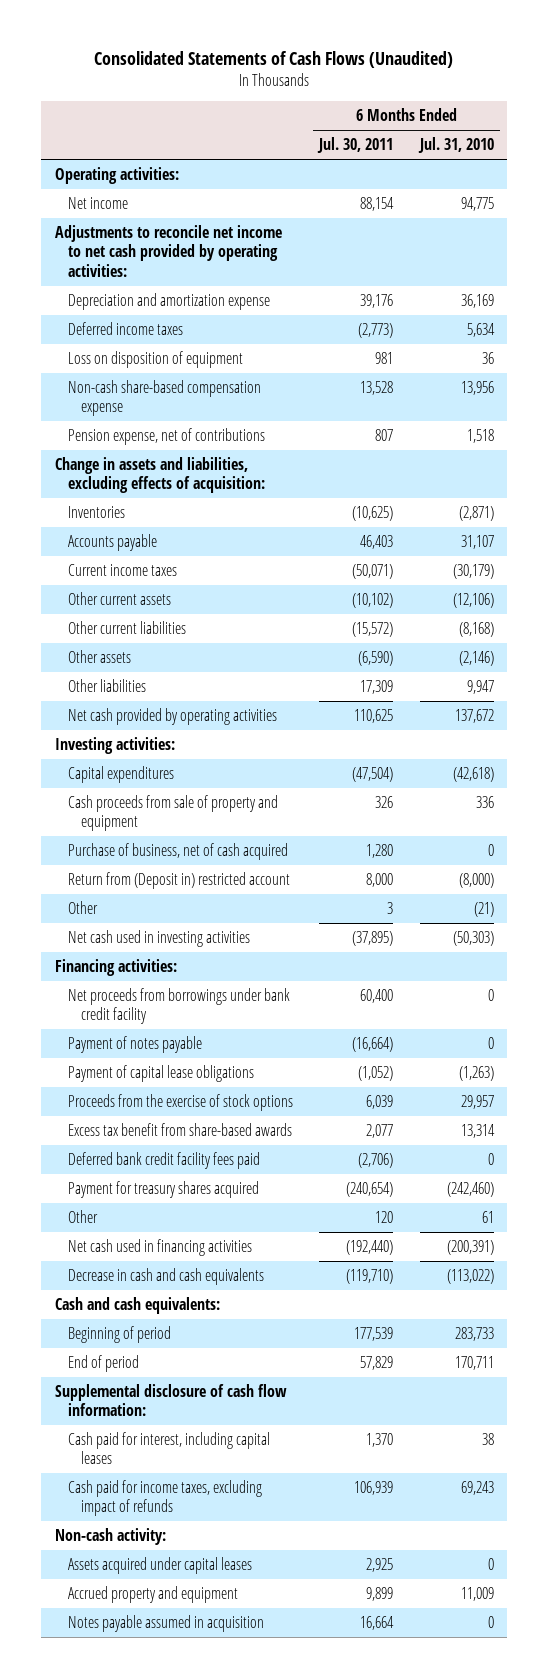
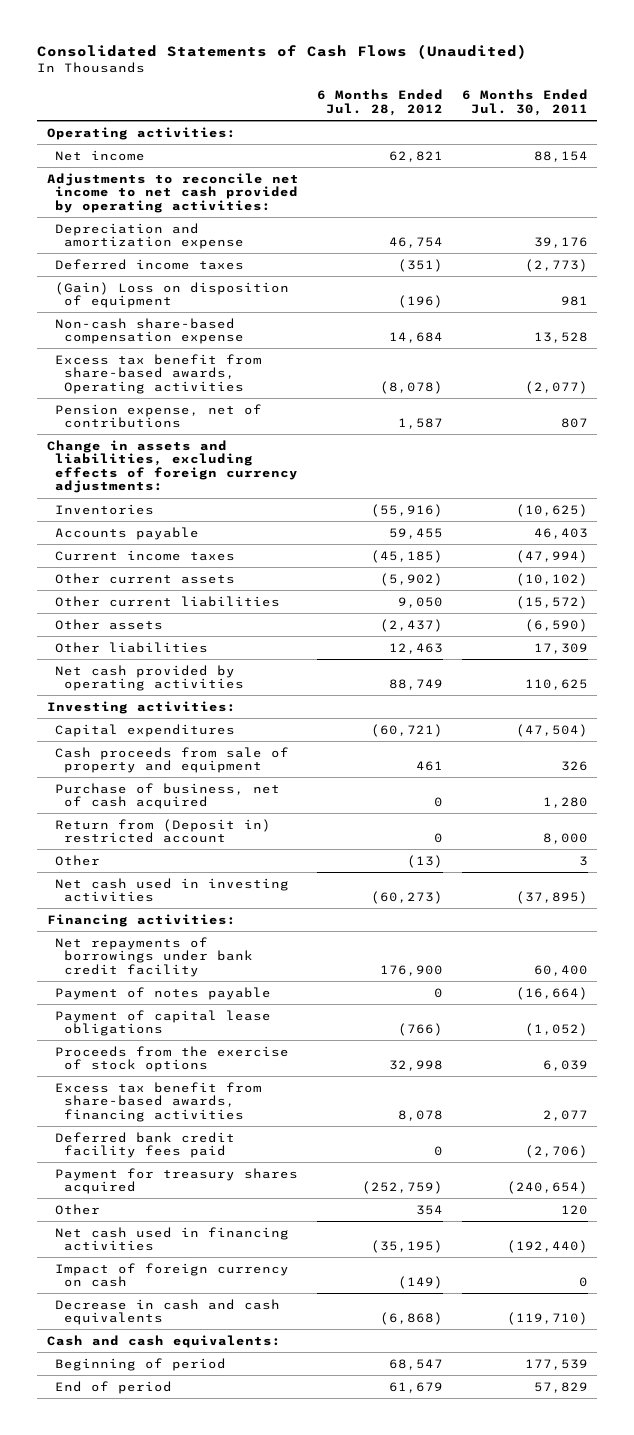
- | 6 Months Ended Jul. 30, 2011 | 6 Months Ended Jul. 31, 2010
+ | 6 Months Ended Jul. 28, 2012 | 6 Months Ended Jul. 30, 2011
- Loss on disposition of equipment | 981 | 36
+ (Gain) Loss on disposition of equipment | (196) | 981
+ Excess tax benefit from share-based awards, Operating activities | (8,078) | (2,077)
- Change in assets and liabilities, excluding effects of acquisition:
+ Change in assets and liabilities, excluding effects of foreign currency adjustments:
- Current income taxes | (50,071) | (30,179)
+ Current income taxes | (45,185) | (47,994)
- Net proceeds from borrowings under bank credit facility | 60,400 | 0
+ Net repayments of borrowings under bank credit facility | 176,900 | 60,400
- Excess tax benefit from share-based awards | 2,077 | 13,314
+ Excess tax benefit from share-based awards, financing activities | 8,078 | 2,077
+ Impact of foreign currency on cash | (149) | 0
- Supplemental disclosure of cash flow information:
- Cash paid for interest, including capital leases | 1,370 | 38
- Cash paid for income taxes, excluding impact of refunds | 106,939 | 69,243
- Non-cash activity:
- Assets acquired under capital leases | 2,925 | 0
- Accrued property and equipment | 9,899 | 11,009
- Notes payable assumed in acquisition | 16,664 | 0

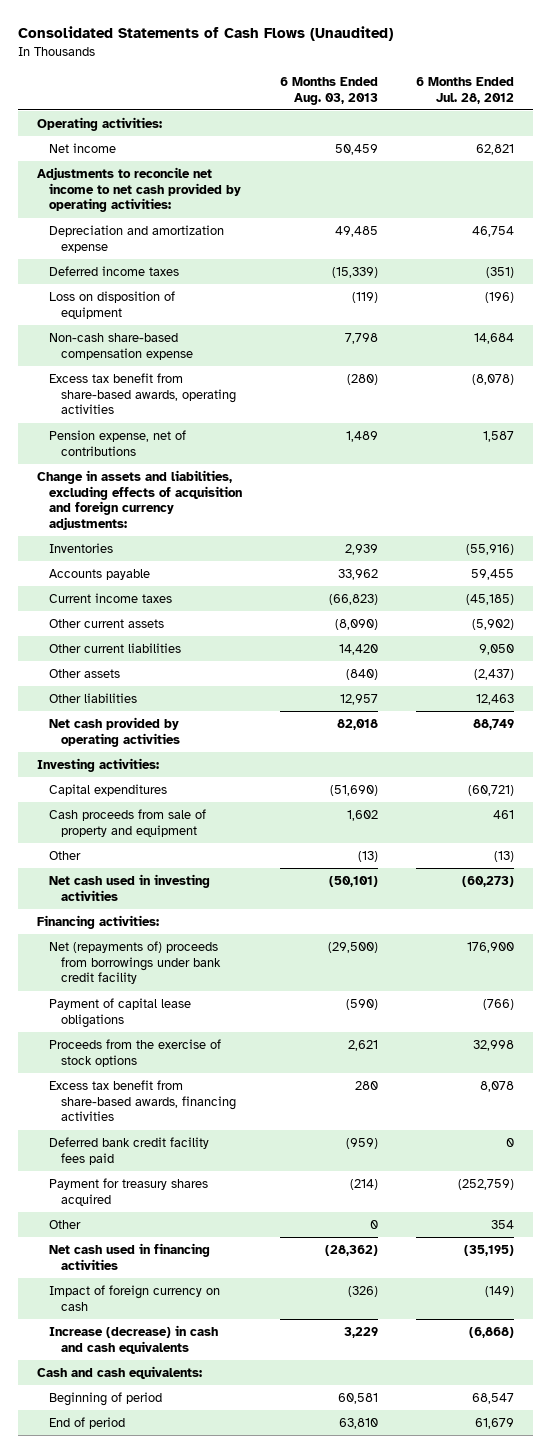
- | 6 Months Ended Jul. 28, 2012 | 6 Months Ended Jul. 30, 2011
+ | 6 Months Ended Aug. 03, 2013 | 6 Months Ended Jul. 28, 2012
- (Gain) Loss on disposition of equipment | (196) | 981
+ Loss on disposition of equipment | (119) | (196)
- Excess tax benefit from share-based awards, Operating activities | (8,078) | (2,077)
+ Excess tax benefit from share-based awards, operating activities | (280) | (8,078)
- Change in assets and liabilities, excluding effects of foreign currency adjustments:
+ Change in assets and liabilities, excluding effects of acquisition and foreign currency adjustments:
- Purchase of business, net of cash acquired | 0 | 1,280
- Return from (Deposit in) restricted account | 0 | 8,000
- Net repayments of borrowings under bank credit facility | 176,900 | 60,400
- Payment of notes payable | 0 | (16,664)
+ Net (repayments of) proceeds from borrowings under bank credit facility | (29,500) | 176,900
- Decrease in cash and cash equivalents | (6,868) | (119,710)
+ Increase (decrease) in cash and cash equivalents | 3,229 | (6,868)

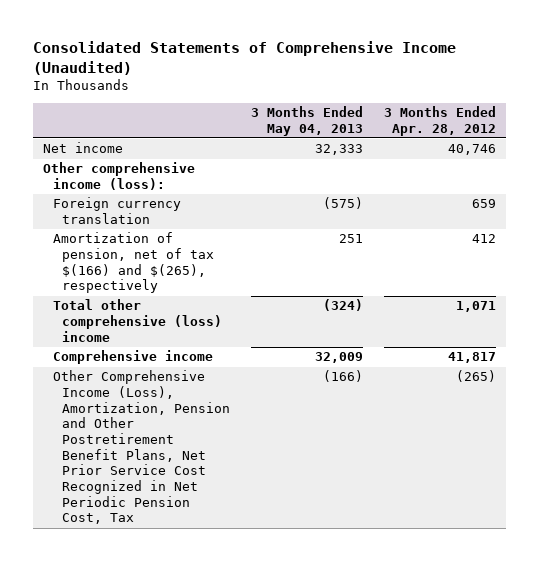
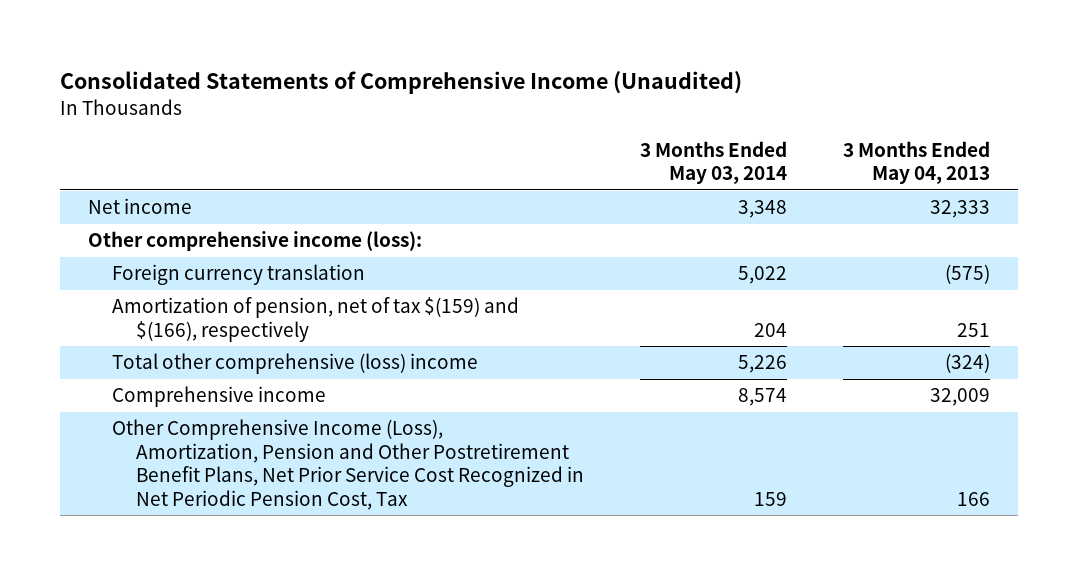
- | 3 Months Ended May 04, 2013 | 3 Months Ended Apr. 28, 2012
+ | 3 Months Ended May 03, 2014 | 3 Months Ended May 04, 2013
- Amortization of pension, net of tax $(166) and $(265), respectively | 251 | 412
+ Amortization of pension, net of tax $(159) and $(166), respectively | 204 | 251
- Other Comprehensive Income (Loss), Amortization, Pension and Other Postretirement Benefit Plans, Net Prior Service Cost Recognized in Net Periodic Pension Cost, Tax | (166) | (265)
+ Other Comprehensive Income (Loss), Amortization, Pension and Other Postretirement Benefit Plans, Net Prior Service Cost Recognized in Net Periodic Pension Cost, Tax | 159 | 166

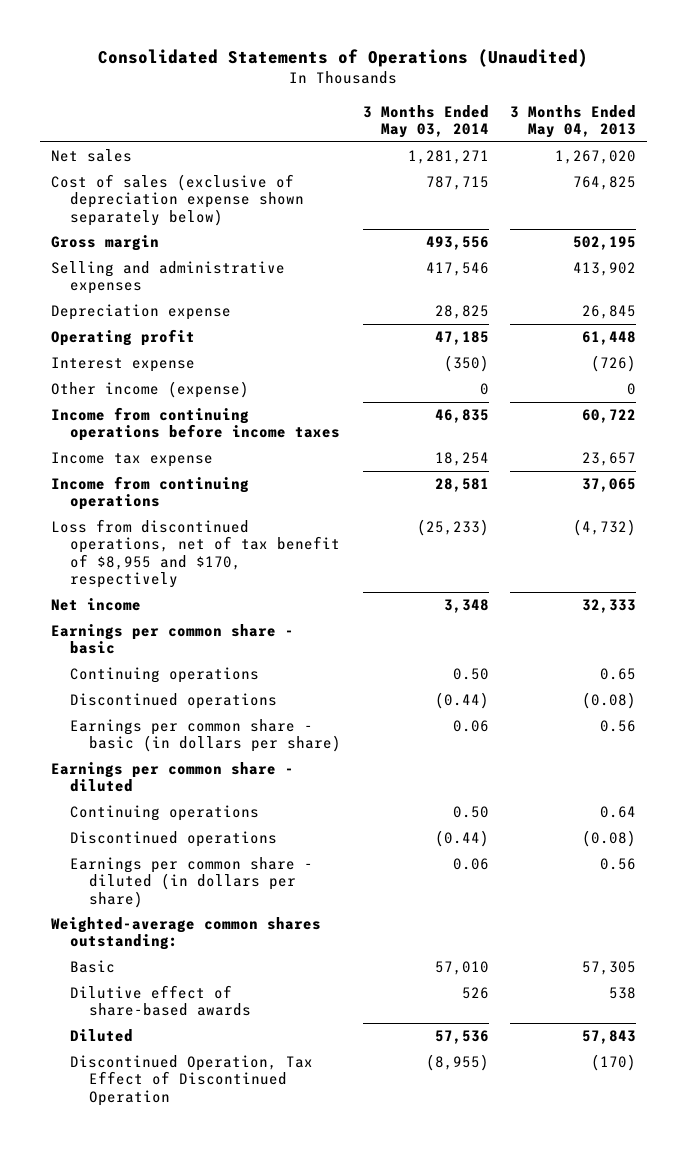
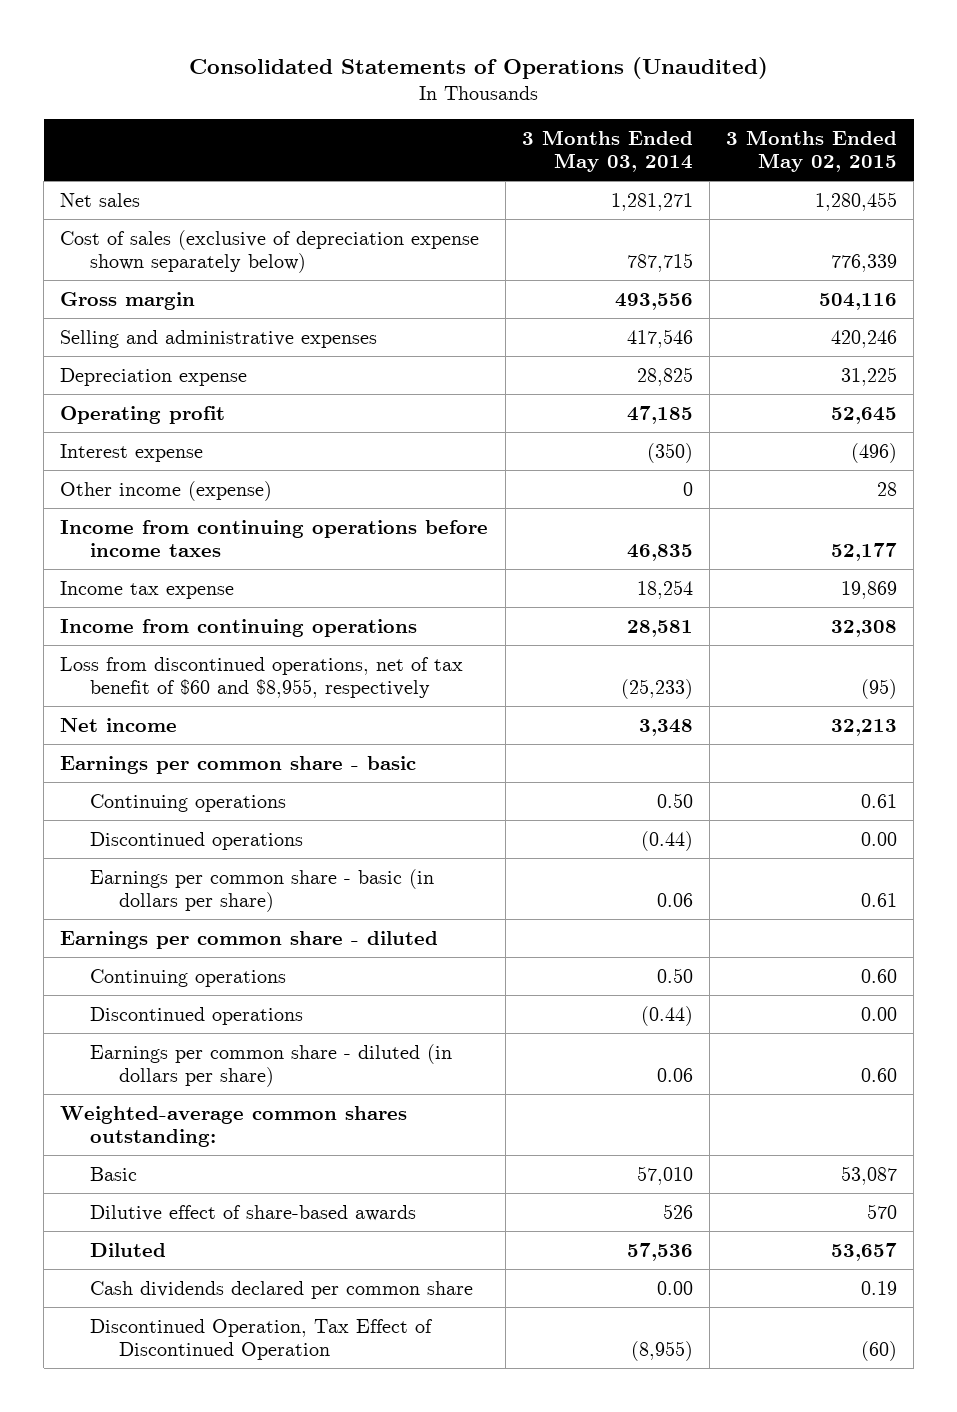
- | 3 Months Ended May 03, 2014 | 3 Months Ended May 04, 2013
+ | 3 Months Ended May 03, 2014 | 3 Months Ended May 02, 2015
- Loss from discontinued operations, net of tax benefit of $8,955 and $170, respectively | (25,233) | (4,732)
+ Loss from discontinued operations, net of tax benefit of $60 and $8,955, respectively | (25,233) | (95)
+ Cash dividends declared per common share | 0.00 | 0.19

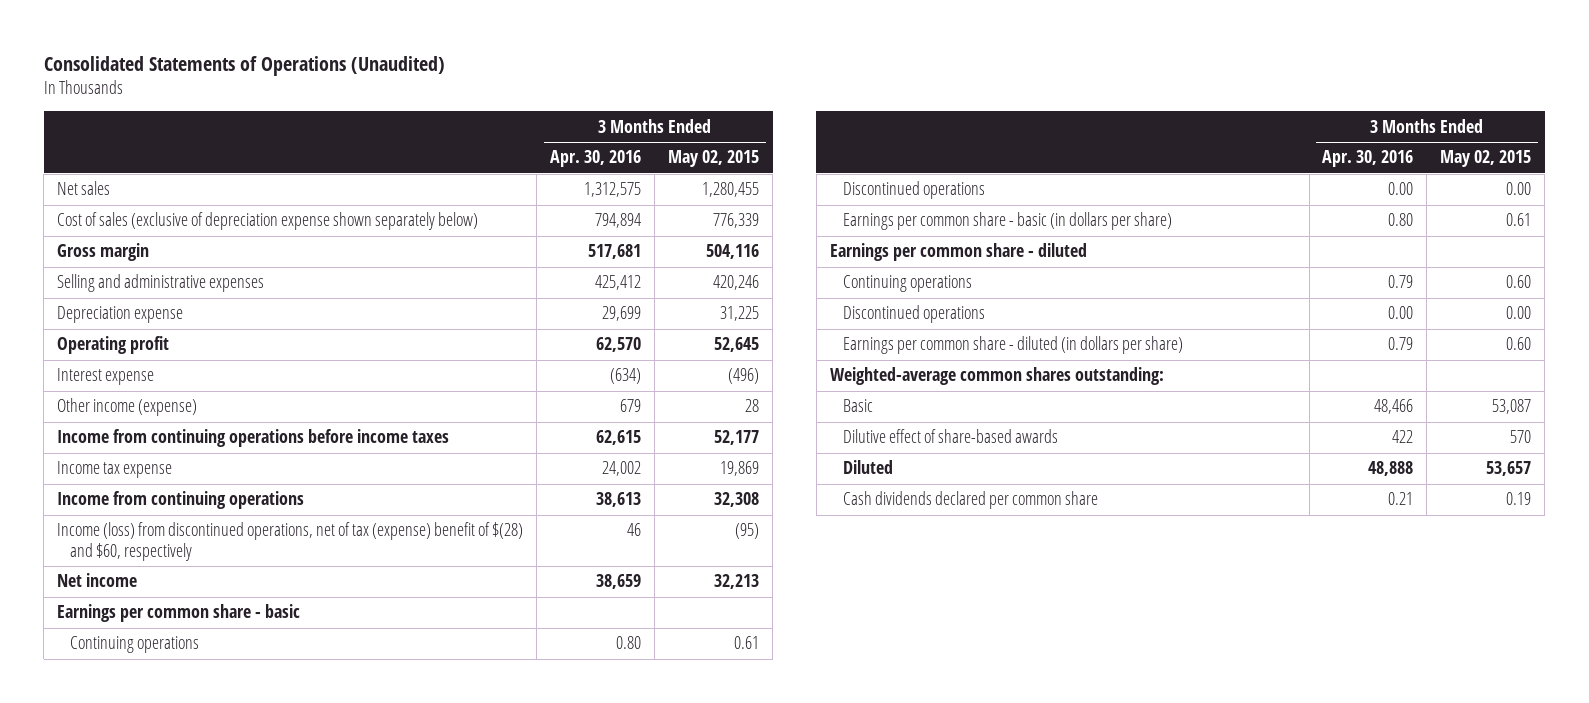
- | 3 Months Ended May 03, 2014 | 3 Months Ended May 02, 2015
+ | 3 Months Ended Apr. 30, 2016 | 3 Months Ended May 02, 2015
- Loss from discontinued operations, net of tax benefit of $60 and $8,955, respectively | (25,233) | (95)
+ Income (loss) from discontinued operations, net of tax (expense) benefit of $(28) and $60, respectively | 46 | (95)
- Discontinued Operation, Tax Effect of Discontinued Operation | (8,955) | (60)

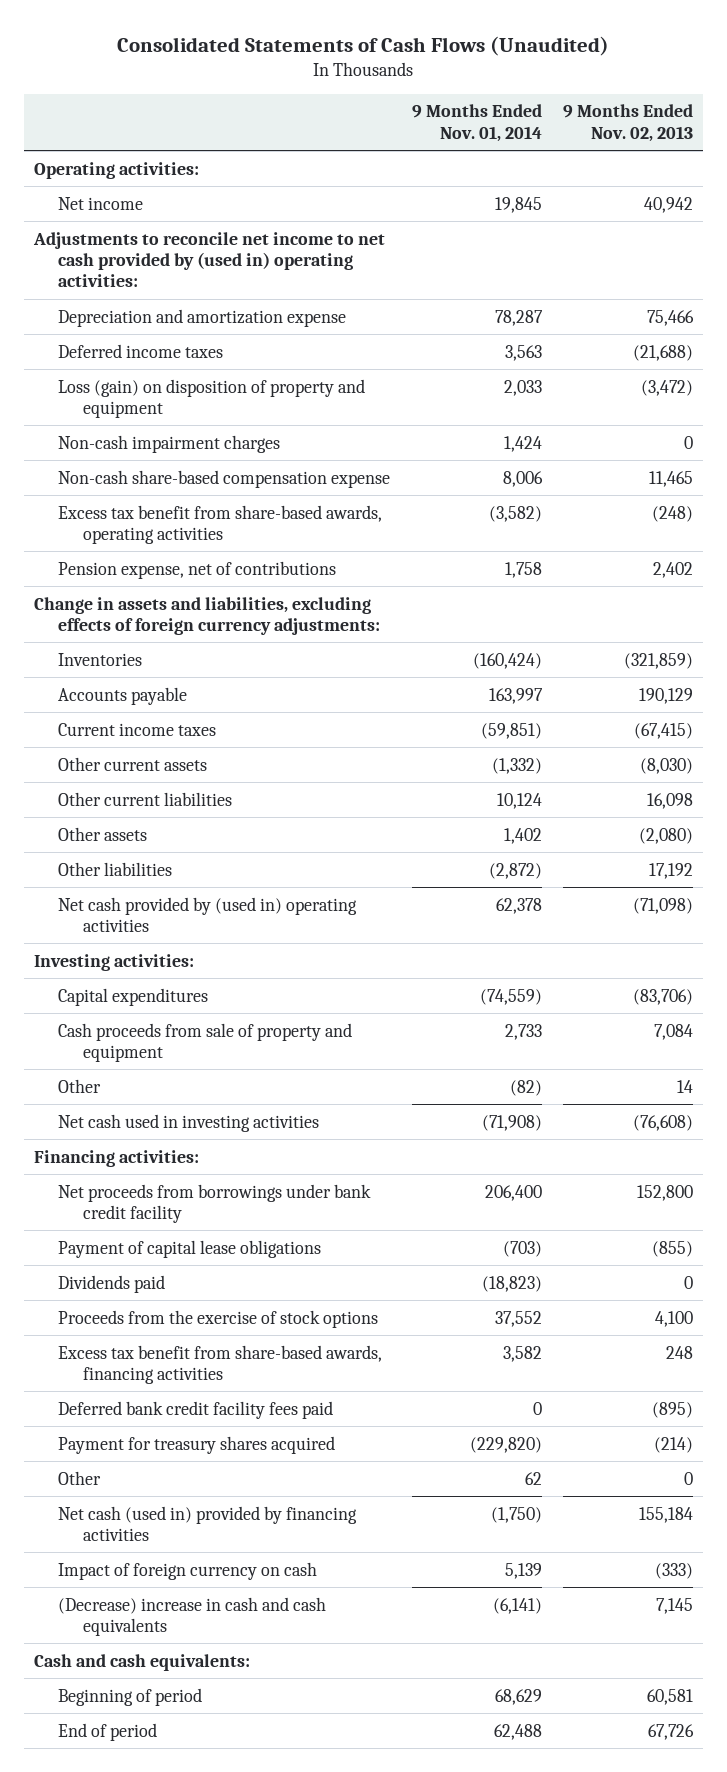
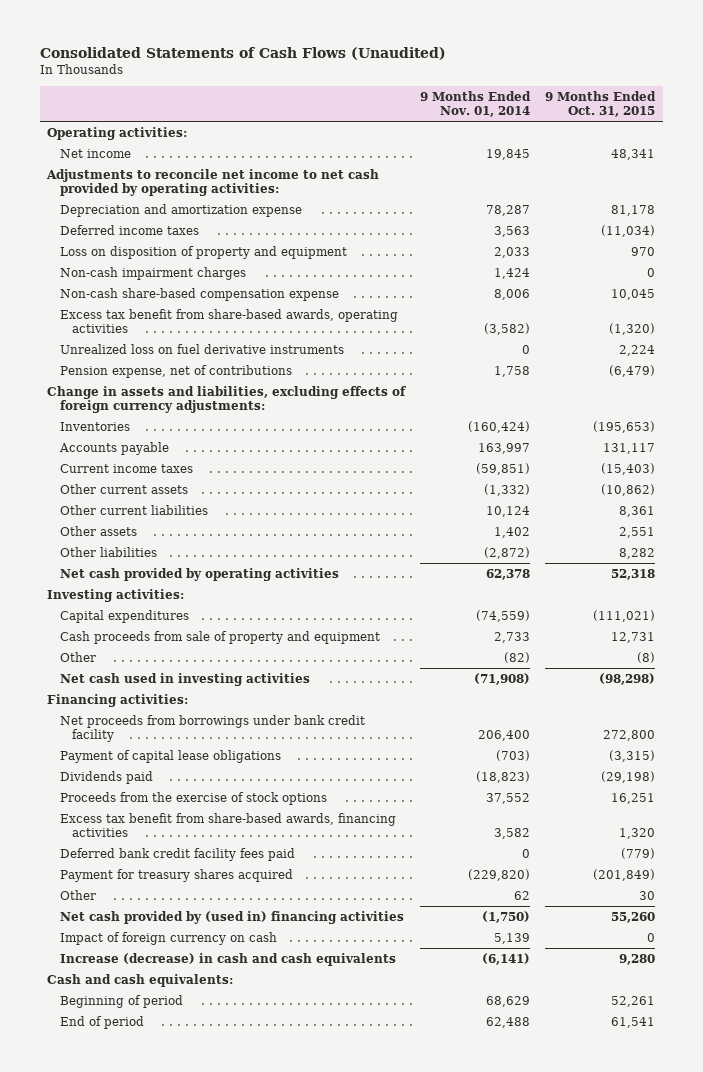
- | 9 Months Ended Nov. 01, 2014 | 9 Months Ended Nov. 02, 2013
+ | 9 Months Ended Nov. 01, 2014 | 9 Months Ended Oct. 31, 2015
- Adjustments to reconcile net income to net cash provided by (used in) operating activities:
+ Adjustments to reconcile net income to net cash provided by operating activities:
- Loss (gain) on disposition of property and equipment | 2,033 | (3,472)
+ Loss on disposition of property and equipment | 2,033 | 970
+ Unrealized loss on fuel derivative instruments | 0 | 2,224
- Net cash provided by (used in) operating activities | 62,378 | (71,098)
+ Net cash provided by operating activities | 62,378 | 52,318
- Net cash (used in) provided by financing activities | (1,750) | 155,184
+ Net cash provided by (used in) financing activities | (1,750) | 55,260
- (Decrease) increase in cash and cash equivalents | (6,141) | 7,145
+ Increase (decrease) in cash and cash equivalents | (6,141) | 9,280

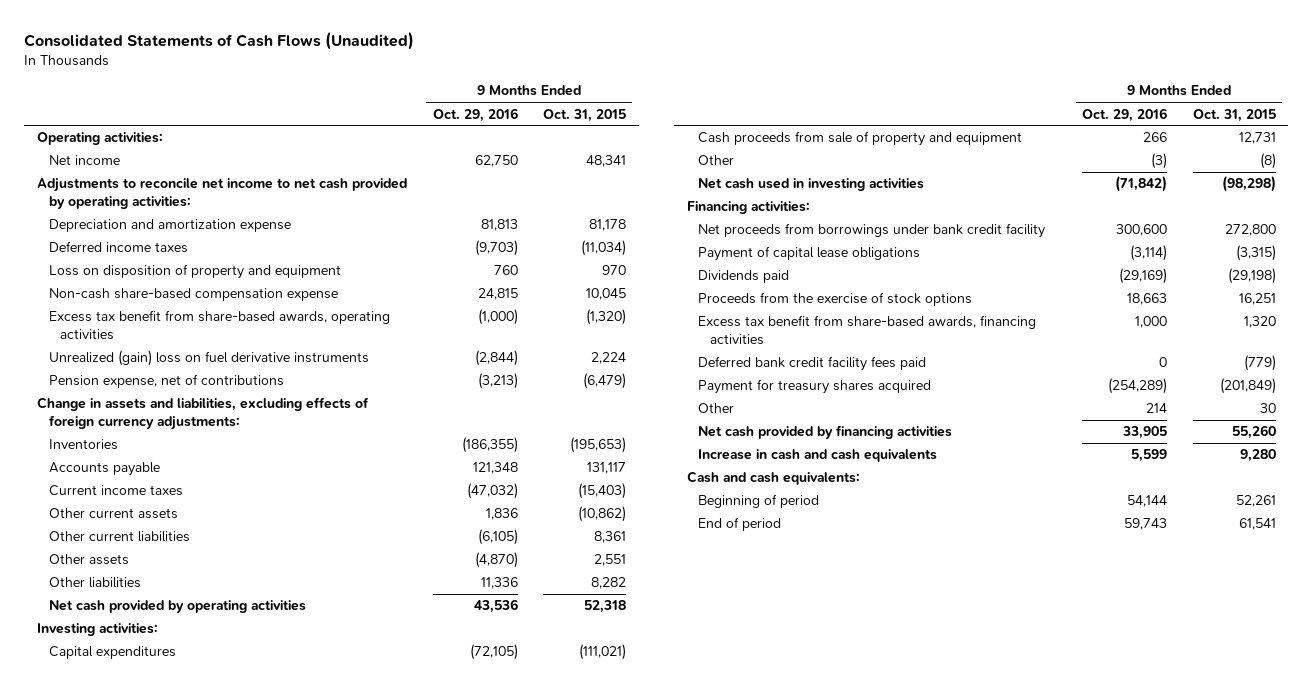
- | 9 Months Ended Nov. 01, 2014 | 9 Months Ended Oct. 31, 2015
+ | 9 Months Ended Oct. 29, 2016 | 9 Months Ended Oct. 31, 2015
- Non-cash impairment charges | 1,424 | 0
- Unrealized loss on fuel derivative instruments | 0 | 2,224
+ Unrealized (gain) loss on fuel derivative instruments | (2,844) | 2,224
- Net cash provided by (used in) financing activities | (1,750) | 55,260
- Impact of foreign currency on cash | 5,139 | 0
- Increase (decrease) in cash and cash equivalents | (6,141) | 9,280
+ Net cash provided by financing activities | 33,905 | 55,260
+ Increase in cash and cash equivalents | 5,599 | 9,280

